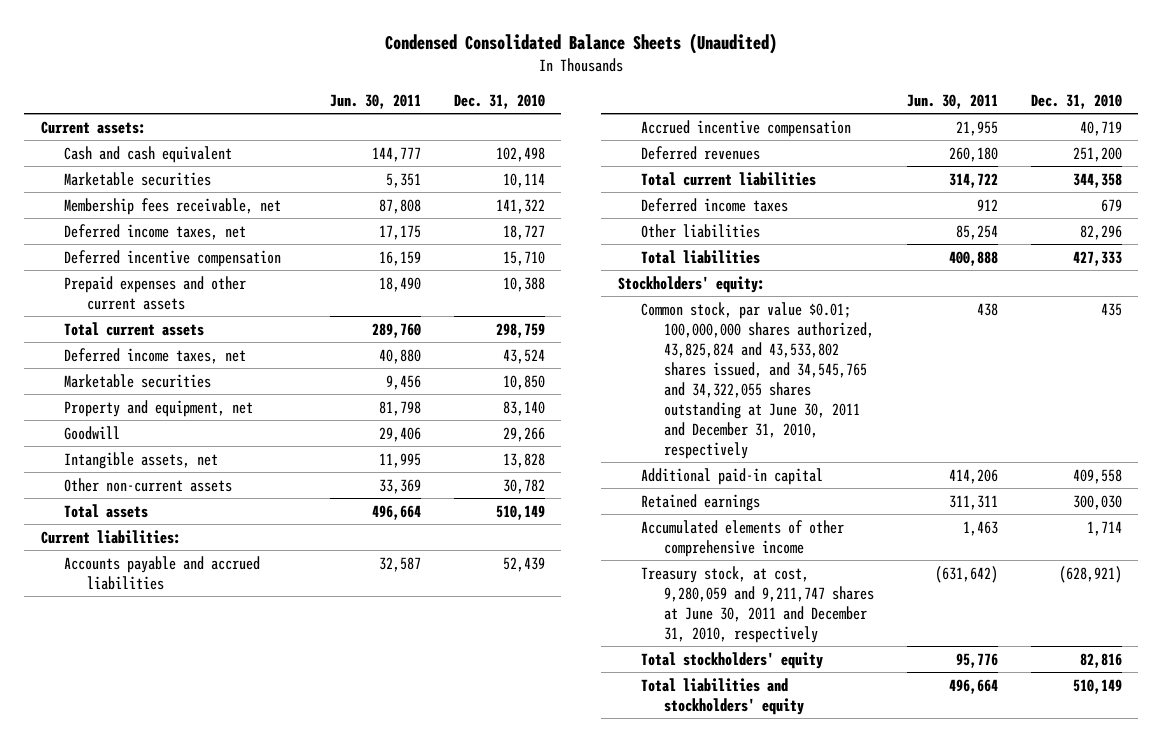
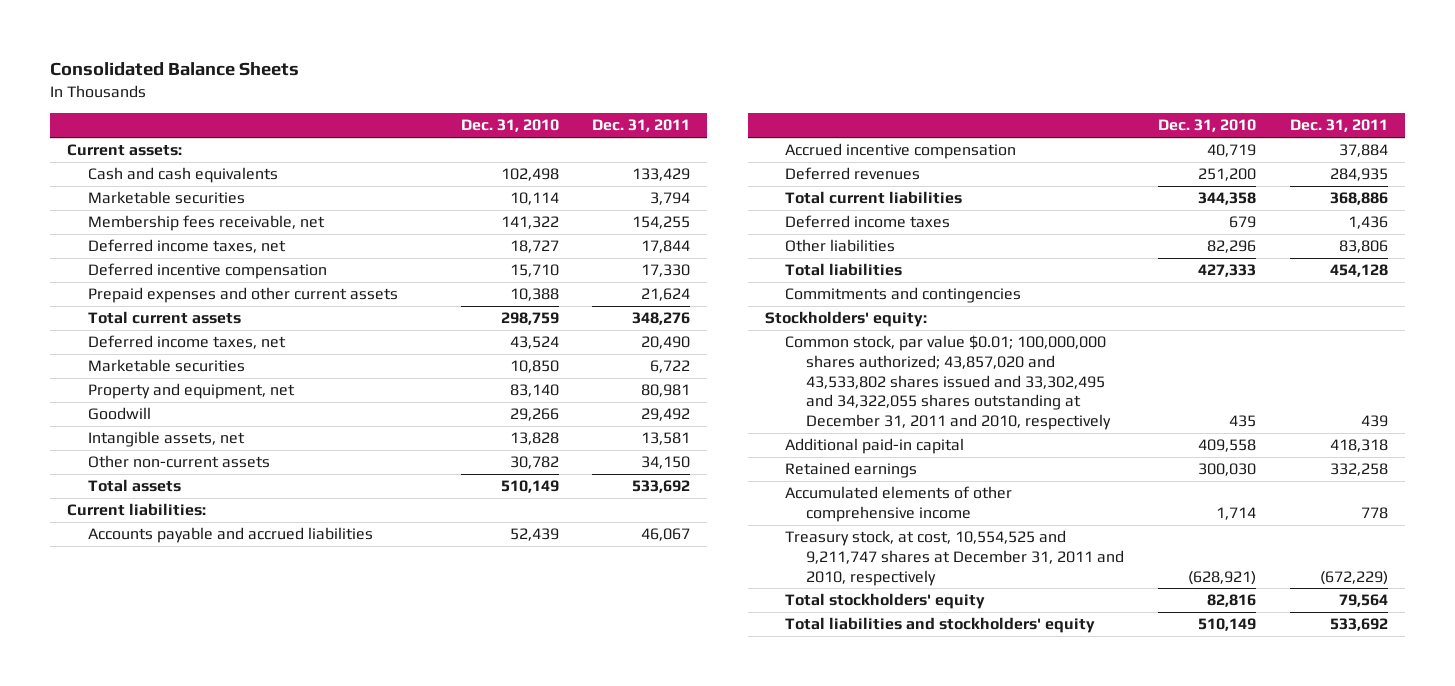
- Condensed Consolidated Balance Sheets (Unaudited)
+ Consolidated Balance Sheets
- | Jun. 30, 2011 | Dec. 31, 2010
+ | Dec. 31, 2010 | Dec. 31, 2011
- Cash and cash equivalent | 144,777 | 102,498
+ Cash and cash equivalents | 102,498 | 133,429
+ Commitments and contingencies
- Common stock, par value $0.01; 100,000,000 shares authorized, 43,825,824 and 43,533,802 shares issued, and 34,545,765 and 34,322,055 shares outstanding at June 30, 2011 and December 31, 2010, respectively | 438 | 435
+ Common stock, par value $0.01; 100,000,000 shares authorized; 43,857,020 and 43,533,802 shares issued and 33,302,495 and 34,322,055 shares outstanding at December 31, 2011 and 2010, respectively | 435 | 439
- Treasury stock, at cost, 9,280,059 and 9,211,747 shares at June 30, 2011 and December 31, 2010, respectively | (631,642) | (628,921)
+ Treasury stock, at cost, 10,554,525 and 9,211,747 shares at December 31, 2011 and 2010, respectively | (628,921) | (672,229)

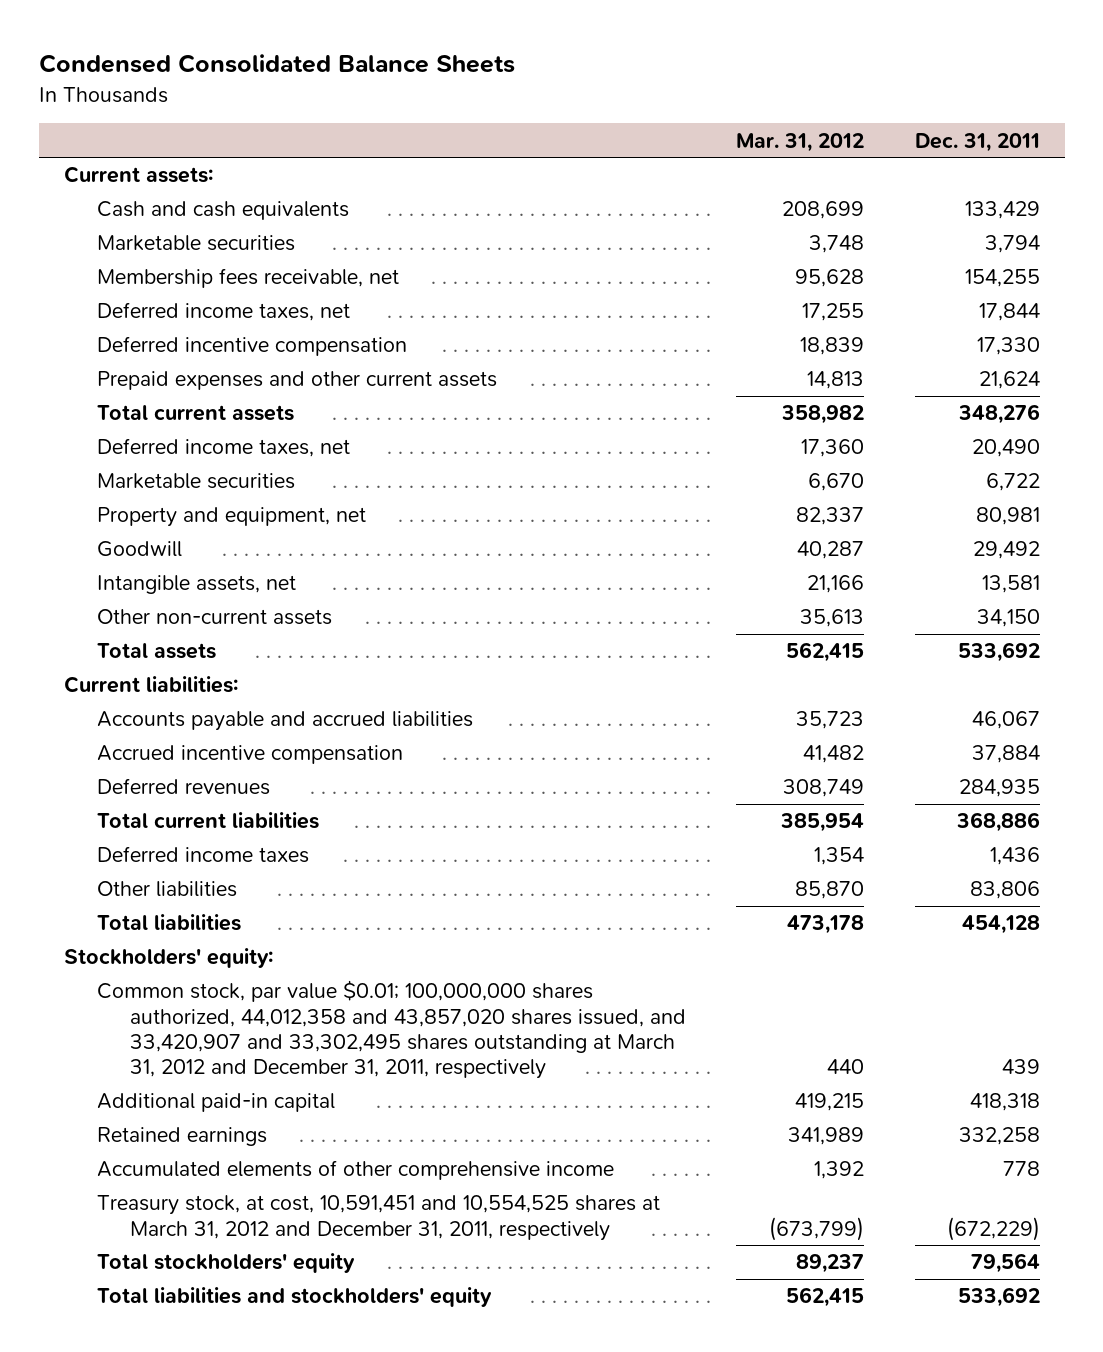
- Consolidated Balance Sheets
+ Condensed Consolidated Balance Sheets
- | Dec. 31, 2010 | Dec. 31, 2011
+ | Mar. 31, 2012 | Dec. 31, 2011
- Commitments and contingencies
- Common stock, par value $0.01; 100,000,000 shares authorized; 43,857,020 and 43,533,802 shares issued and 33,302,495 and 34,322,055 shares outstanding at December 31, 2011 and 2010, respectively | 435 | 439
+ Common stock, par value $0.01; 100,000,000 shares authorized, 44,012,358 and 43,857,020 shares issued, and 33,420,907 and 33,302,495 shares outstanding at March 31, 2012 and December 31, 2011, respectively | 440 | 439
- Treasury stock, at cost, 10,554,525 and 9,211,747 shares at December 31, 2011 and 2010, respectively | (628,921) | (672,229)
+ Treasury stock, at cost, 10,591,451 and 10,554,525 shares at March 31, 2012 and December 31, 2011, respectively | (673,799) | (672,229)

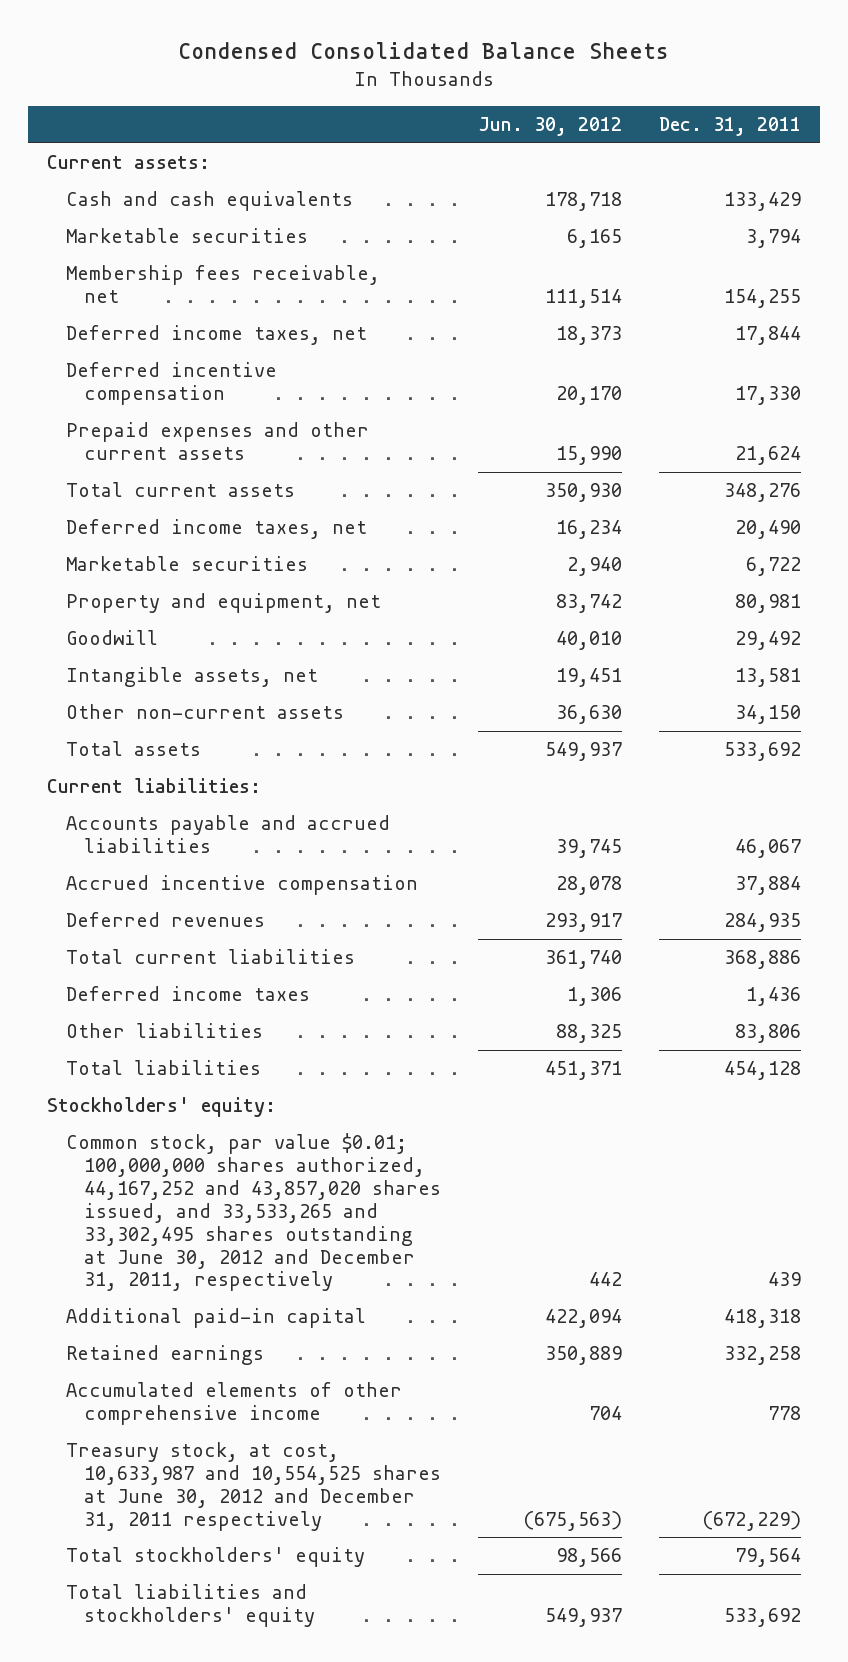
- | Mar. 31, 2012 | Dec. 31, 2011
+ | Jun. 30, 2012 | Dec. 31, 2011
- Common stock, par value $0.01; 100,000,000 shares authorized, 44,012,358 and 43,857,020 shares issued, and 33,420,907 and 33,302,495 shares outstanding at March 31, 2012 and December 31, 2011, respectively | 440 | 439
+ Common stock, par value $0.01; 100,000,000 shares authorized, 44,167,252 and 43,857,020 shares issued, and 33,533,265 and 33,302,495 shares outstanding at June 30, 2012 and December 31, 2011, respectively | 442 | 439
- Treasury stock, at cost, 10,591,451 and 10,554,525 shares at March 31, 2012 and December 31, 2011, respectively | (673,799) | (672,229)
+ Treasury stock, at cost, 10,633,987 and 10,554,525 shares at June 30, 2012 and December 31, 2011 respectively | (675,563) | (672,229)

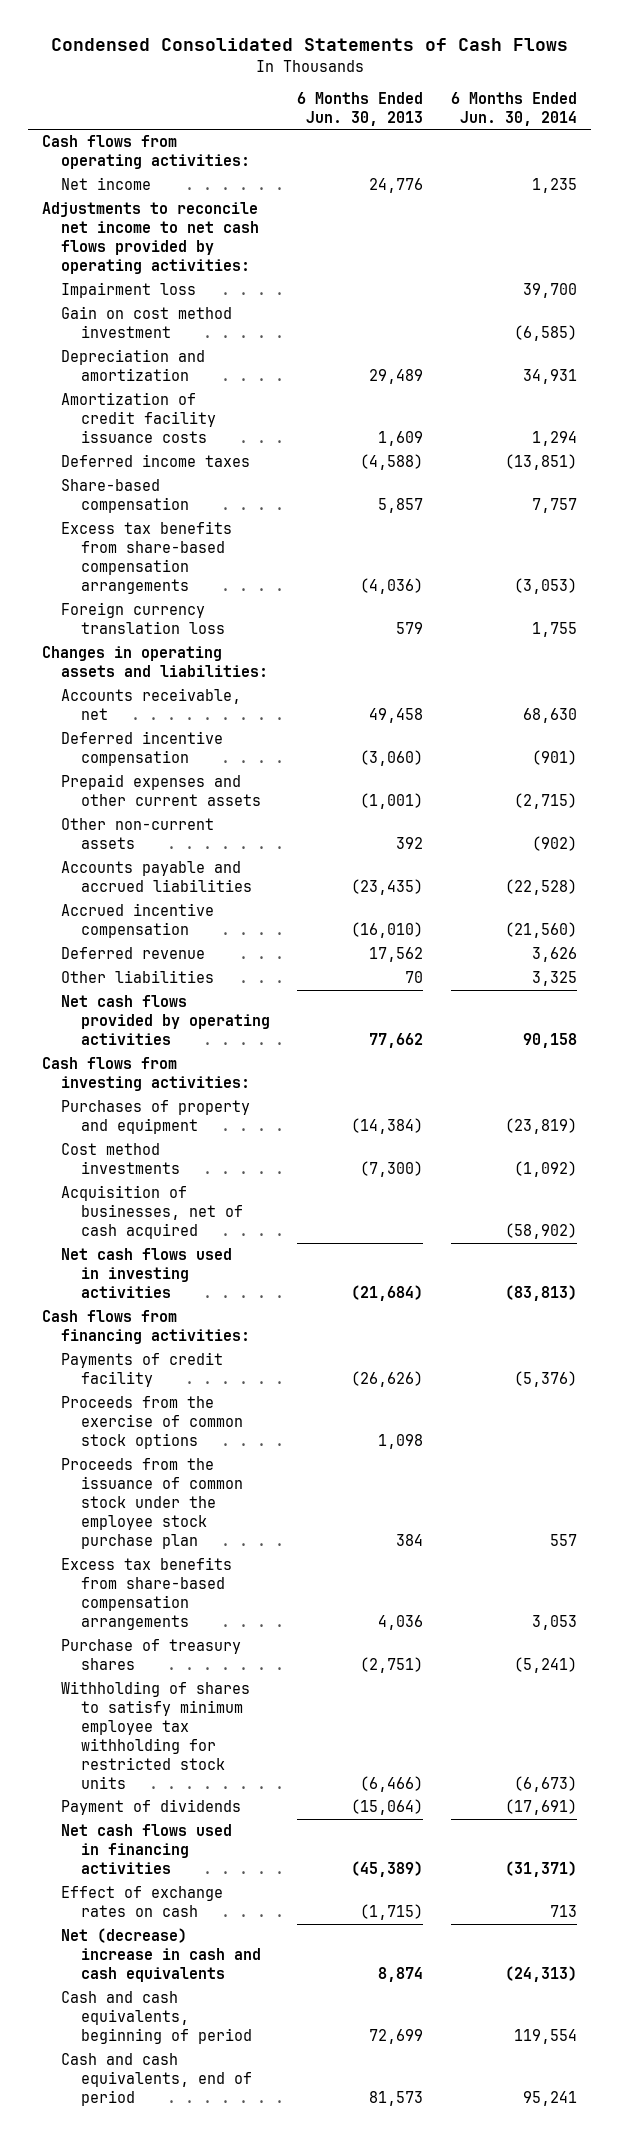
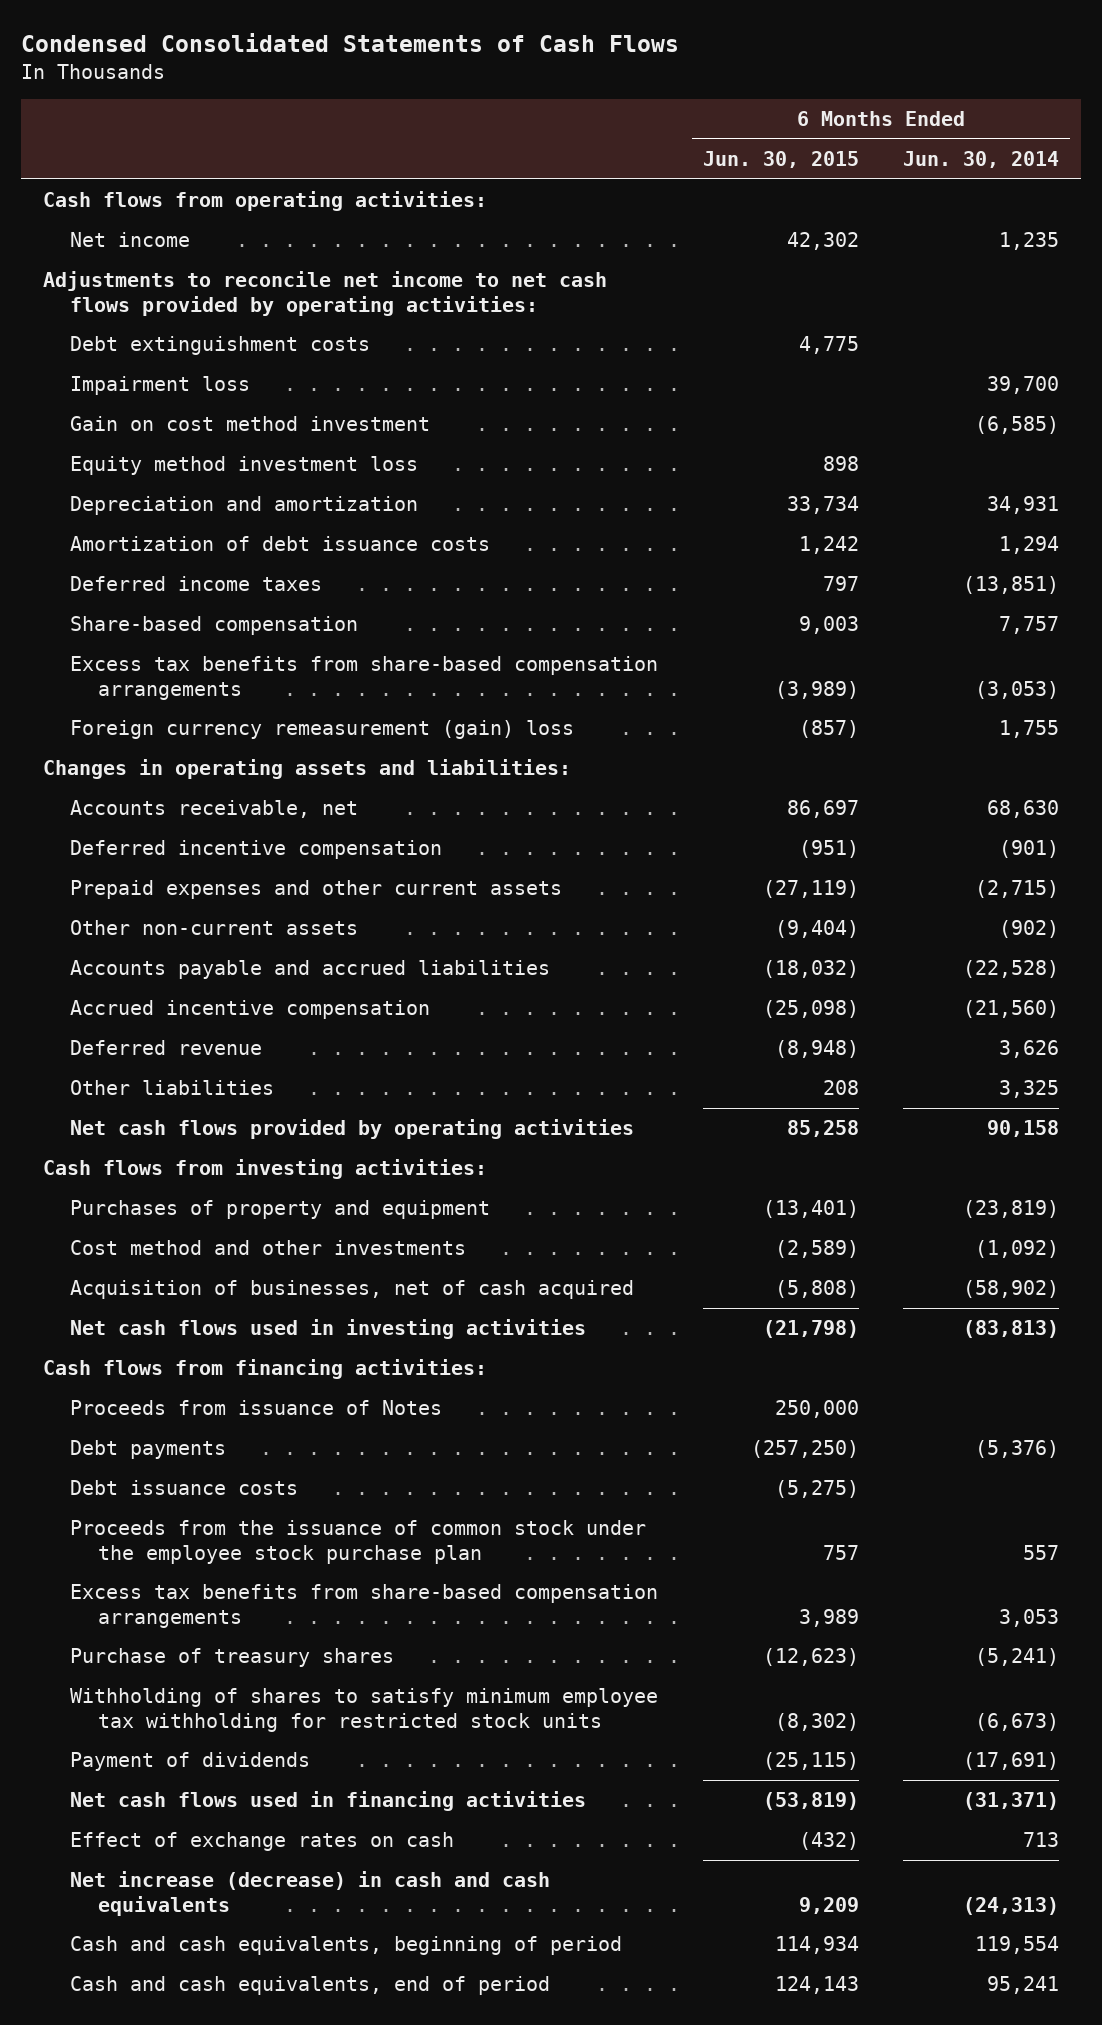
- | 6 Months Ended Jun. 30, 2013 | 6 Months Ended Jun. 30, 2014
+ | 6 Months Ended Jun. 30, 2015 | 6 Months Ended Jun. 30, 2014
+ Debt extinguishment costs | 4,775 |
+ Equity method investment loss | 898 |
- Amortization of credit facility issuance costs | 1,609 | 1,294
+ Amortization of debt issuance costs | 1,242 | 1,294
- Foreign currency translation loss | 579 | 1,755
+ Foreign currency remeasurement (gain) loss | (857) | 1,755
- Cost method investments | (7,300) | (1,092)
+ Cost method and other investments | (2,589) | (1,092)
- Payments of credit facility | (26,626) | (5,376)
- Proceeds from the exercise of common stock options | 1,098 |
+ Proceeds from issuance of Notes | 250,000 |
+ Debt payments | (257,250) | (5,376)
+ Debt issuance costs | (5,275) |
- Net (decrease) increase in cash and cash equivalents | 8,874 | (24,313)
+ Net increase (decrease) in cash and cash equivalents | 9,209 | (24,313)

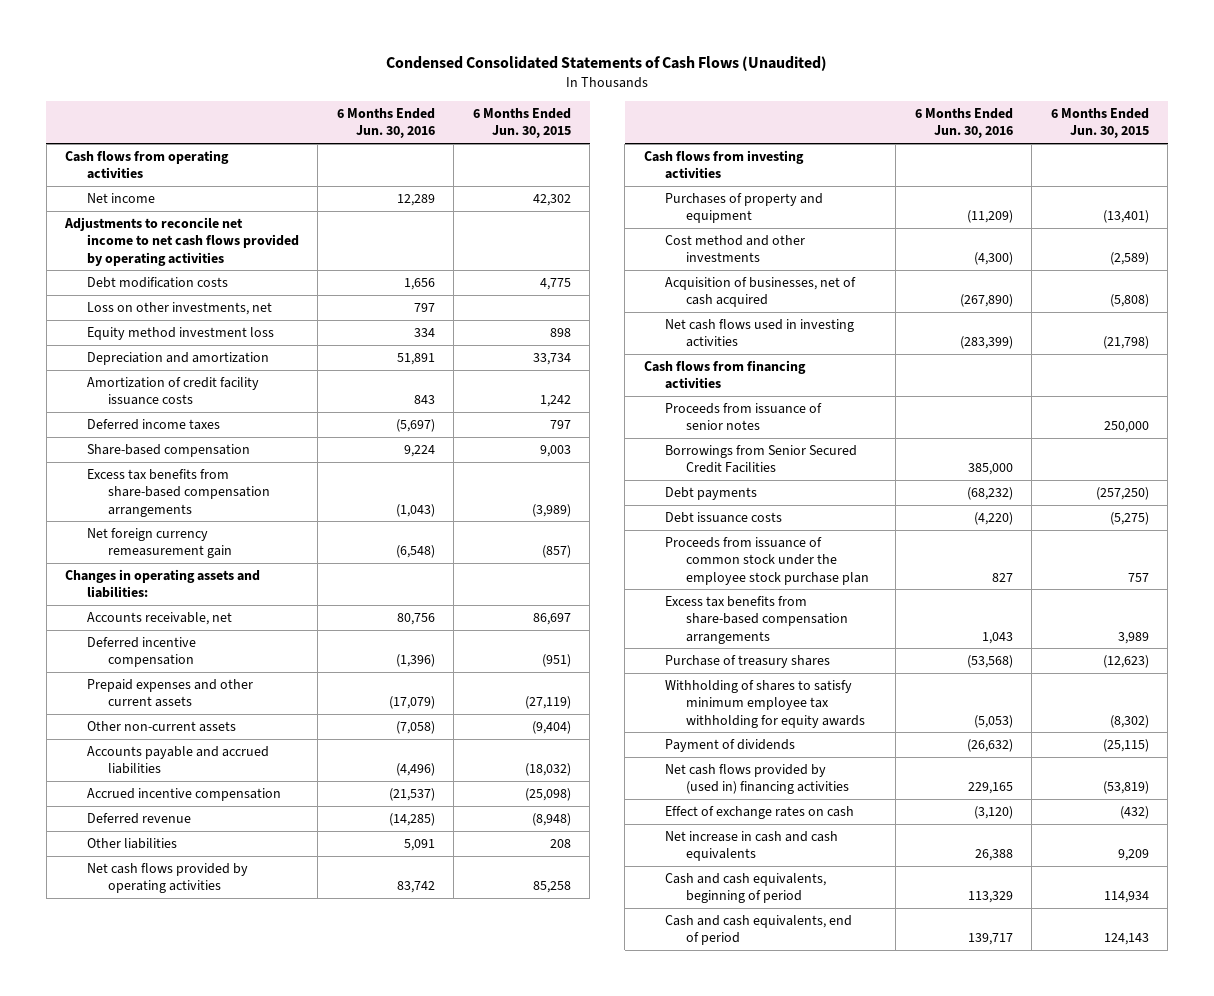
- Condensed Consolidated Statements of Cash Flows
+ Condensed Consolidated Statements of Cash Flows (Unaudited)
- | 6 Months Ended Jun. 30, 2015 | 6 Months Ended Jun. 30, 2014
+ | 6 Months Ended Jun. 30, 2016 | 6 Months Ended Jun. 30, 2015
- Cash flows from operating activities:
+ Cash flows from operating activities
- Adjustments to reconcile net income to net cash flows provided by operating activities:
- Debt extinguishment costs | 4,775 |
- Impairment loss | | 39,700
- Gain on cost method investment | | (6,585)
+ Adjustments to reconcile net income to net cash flows provided by operating activities
+ Debt modification costs | 1,656 | 4,775
+ Loss on other investments, net | 797 |
- Amortization of debt issuance costs | 1,242 | 1,294
+ Amortization of credit facility issuance costs | 843 | 1,242
- Foreign currency remeasurement (gain) loss | (857) | 1,755
+ Net foreign currency remeasurement gain | (6,548) | (857)
- Cash flows from investing activities:
+ Cash flows from investing activities
- Cash flows from financing activities:
- Proceeds from issuance of Notes | 250,000 |
+ Cash flows from financing activities
+ Proceeds from issuance of senior notes | | 250,000
+ Borrowings from Senior Secured Credit Facilities | 385,000 |
- Proceeds from the issuance of common stock under the employee stock purchase plan | 757 | 557
+ Proceeds from issuance of common stock under the employee stock purchase plan | 827 | 757
- Withholding of shares to satisfy minimum employee tax withholding for restricted stock units | (8,302) | (6,673)
+ Withholding of shares to satisfy minimum employee tax withholding for equity awards | (5,053) | (8,302)
- Net cash flows used in financing activities | (53,819) | (31,371)
+ Net cash flows provided by (used in) financing activities | 229,165 | (53,819)
- Net increase (decrease) in cash and cash equivalents | 9,209 | (24,313)
+ Net increase in cash and cash equivalents | 26,388 | 9,209

